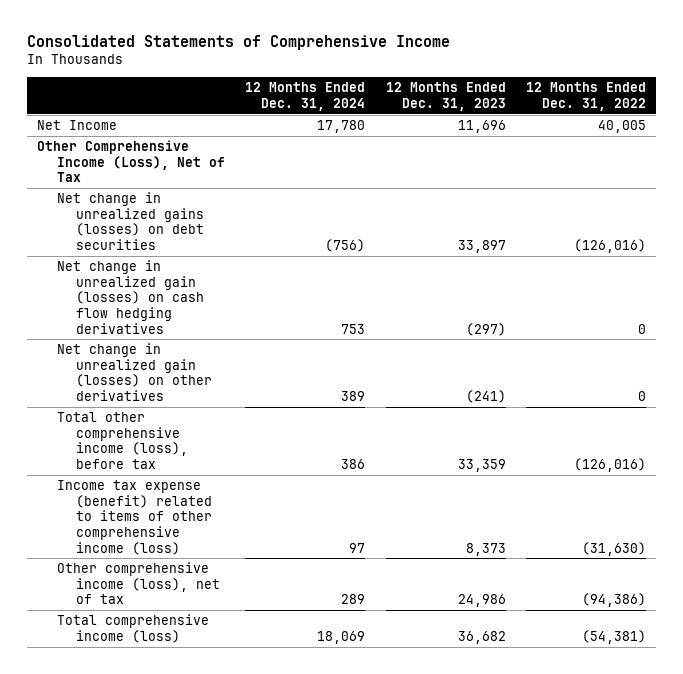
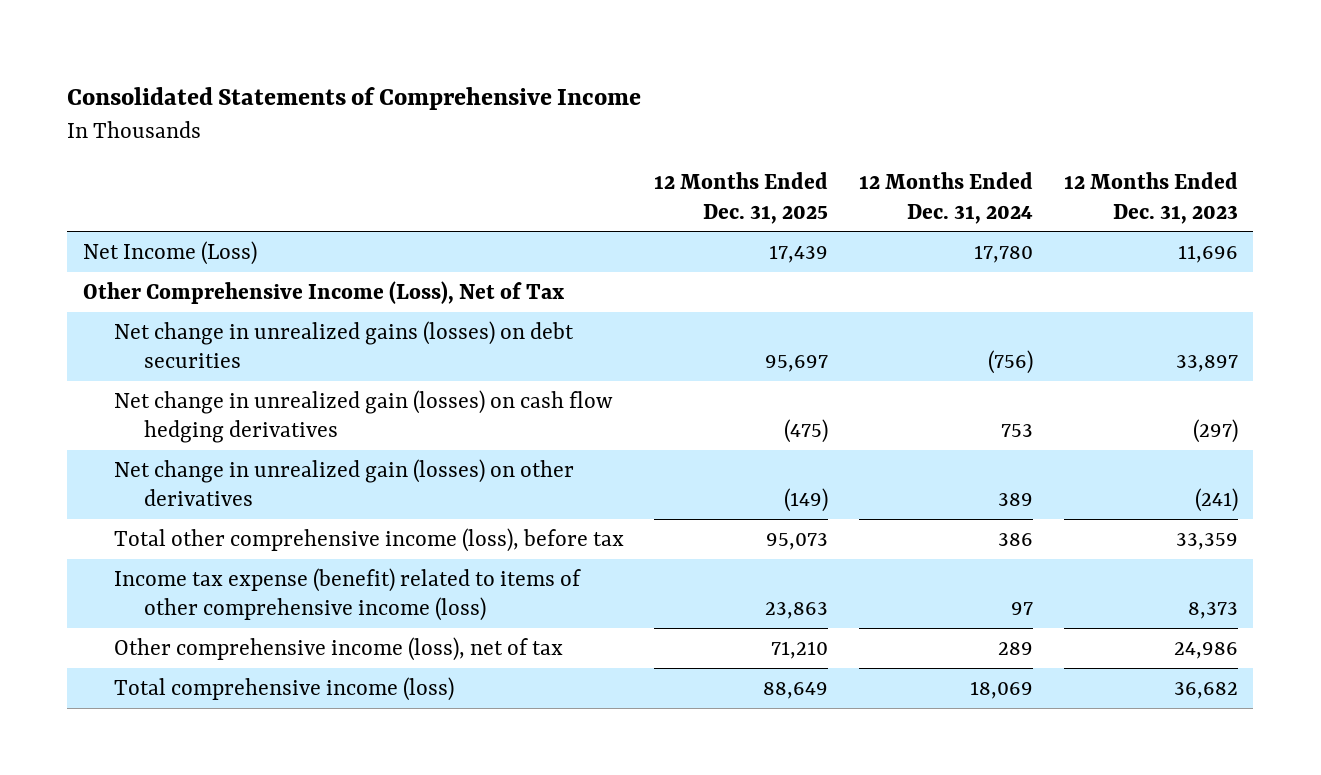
- | 12 Months Ended Dec. 31, 2024 | 12 Months Ended Dec. 31, 2023 | 12 Months Ended Dec. 31, 2022
+ | 12 Months Ended Dec. 31, 2025 | 12 Months Ended Dec. 31, 2024 | 12 Months Ended Dec. 31, 2023
- Net Income | 17,780 | 11,696 | 40,005
+ Net Income (Loss) | 17,439 | 17,780 | 11,696

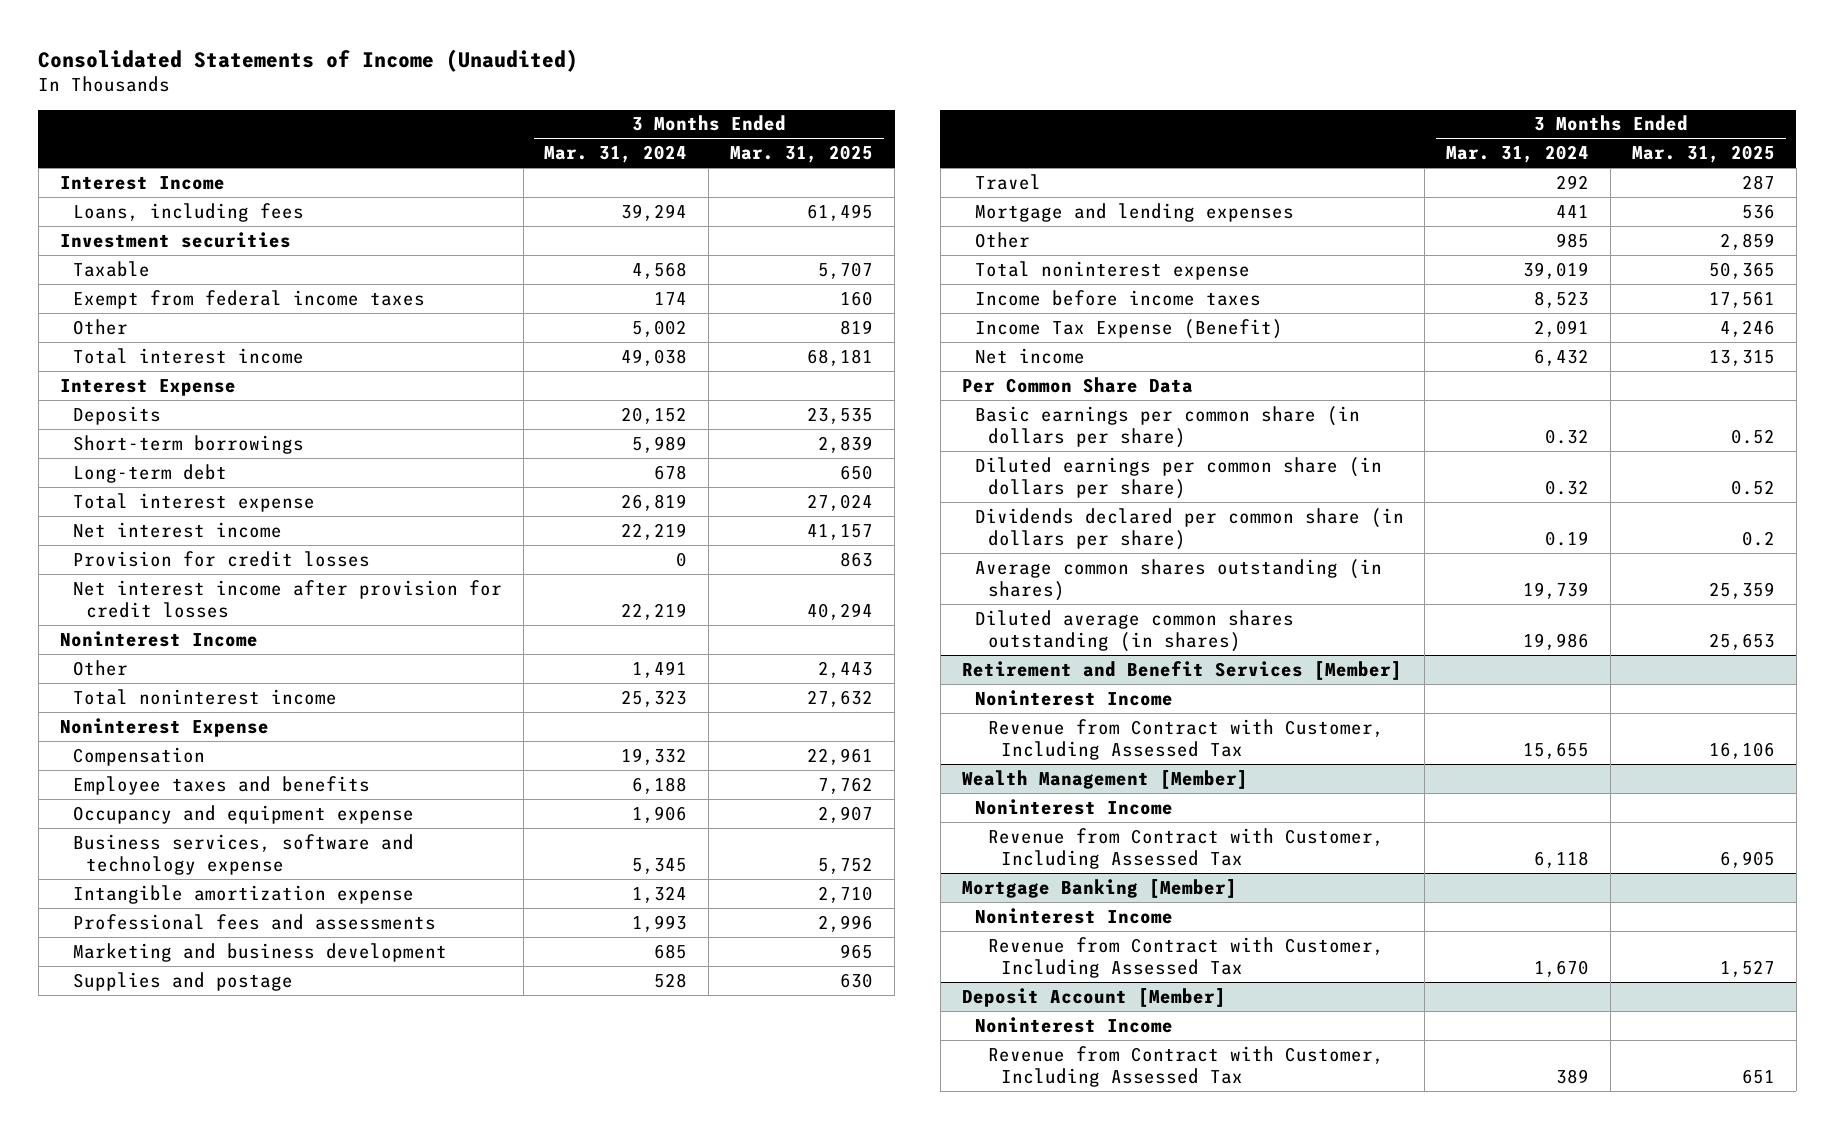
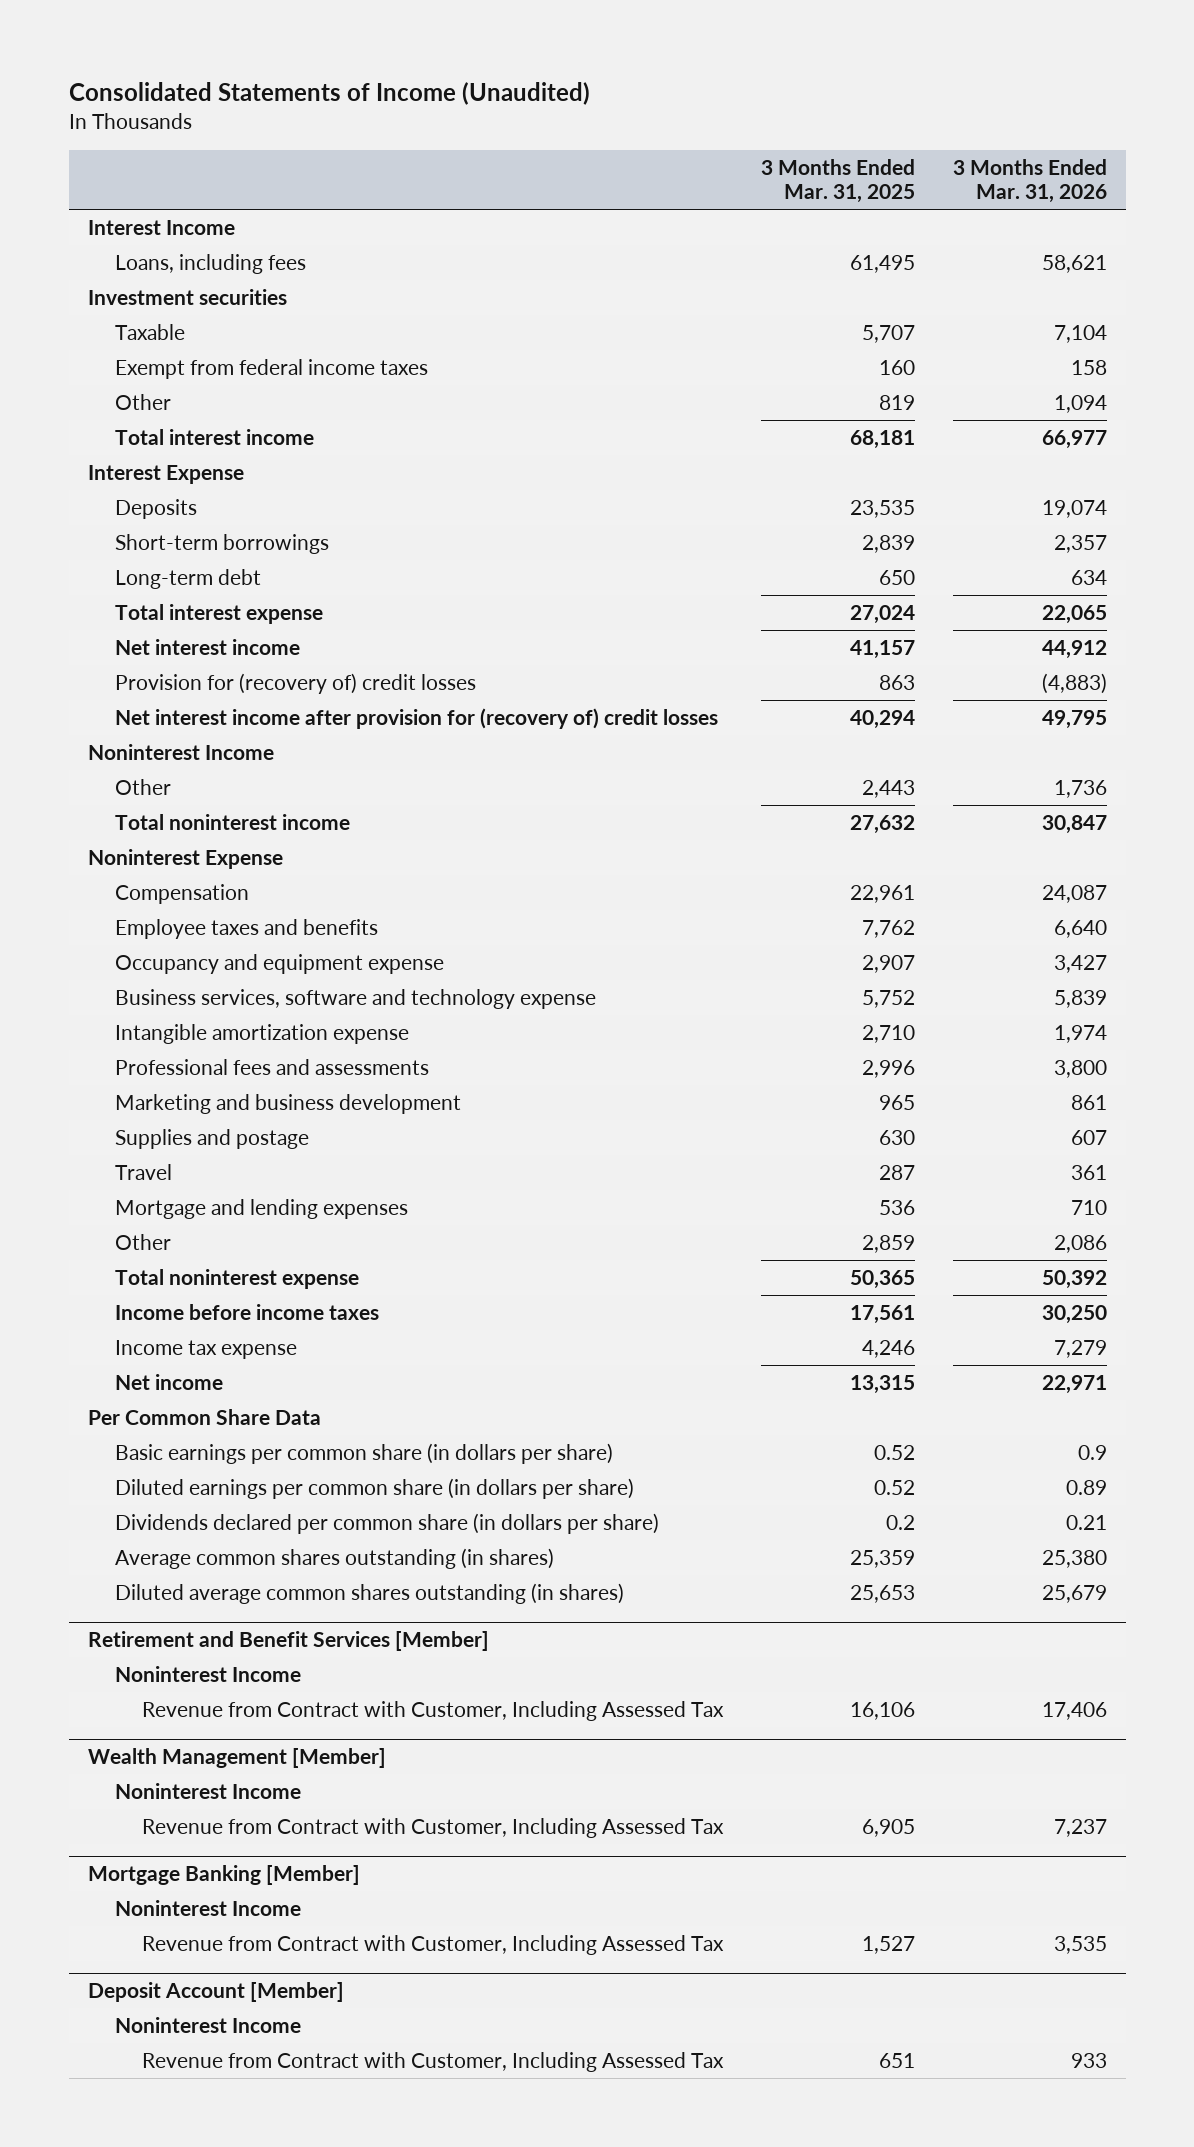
- | 3 Months Ended Mar. 31, 2024 | 3 Months Ended Mar. 31, 2025
+ | 3 Months Ended Mar. 31, 2025 | 3 Months Ended Mar. 31, 2026
- Provision for credit losses | 0 | 863
- Net interest income after provision for credit losses | 22,219 | 40,294
+ Provision for (recovery of) credit losses | 863 | (4,883)
+ Net interest income after provision for (recovery of) credit losses | 40,294 | 49,795
- Income Tax Expense (Benefit) | 2,091 | 4,246
+ Income tax expense | 4,246 | 7,279

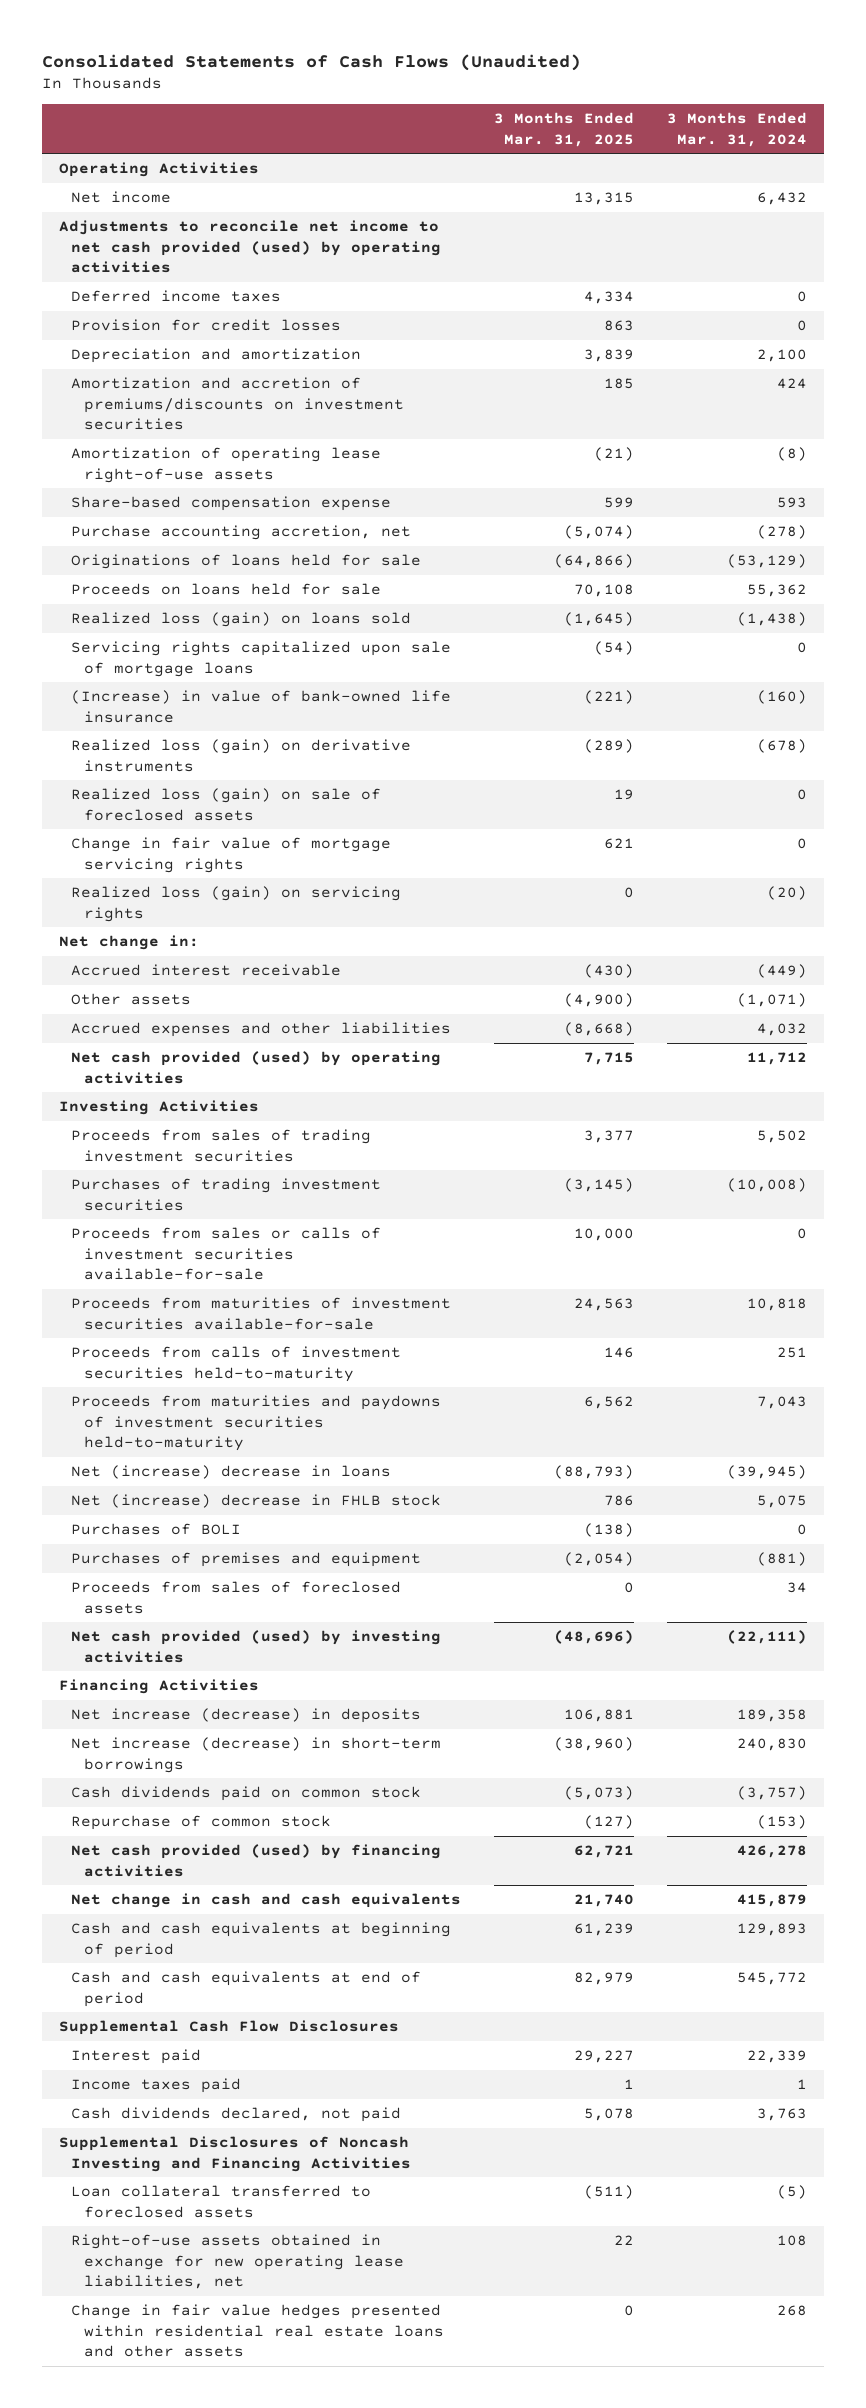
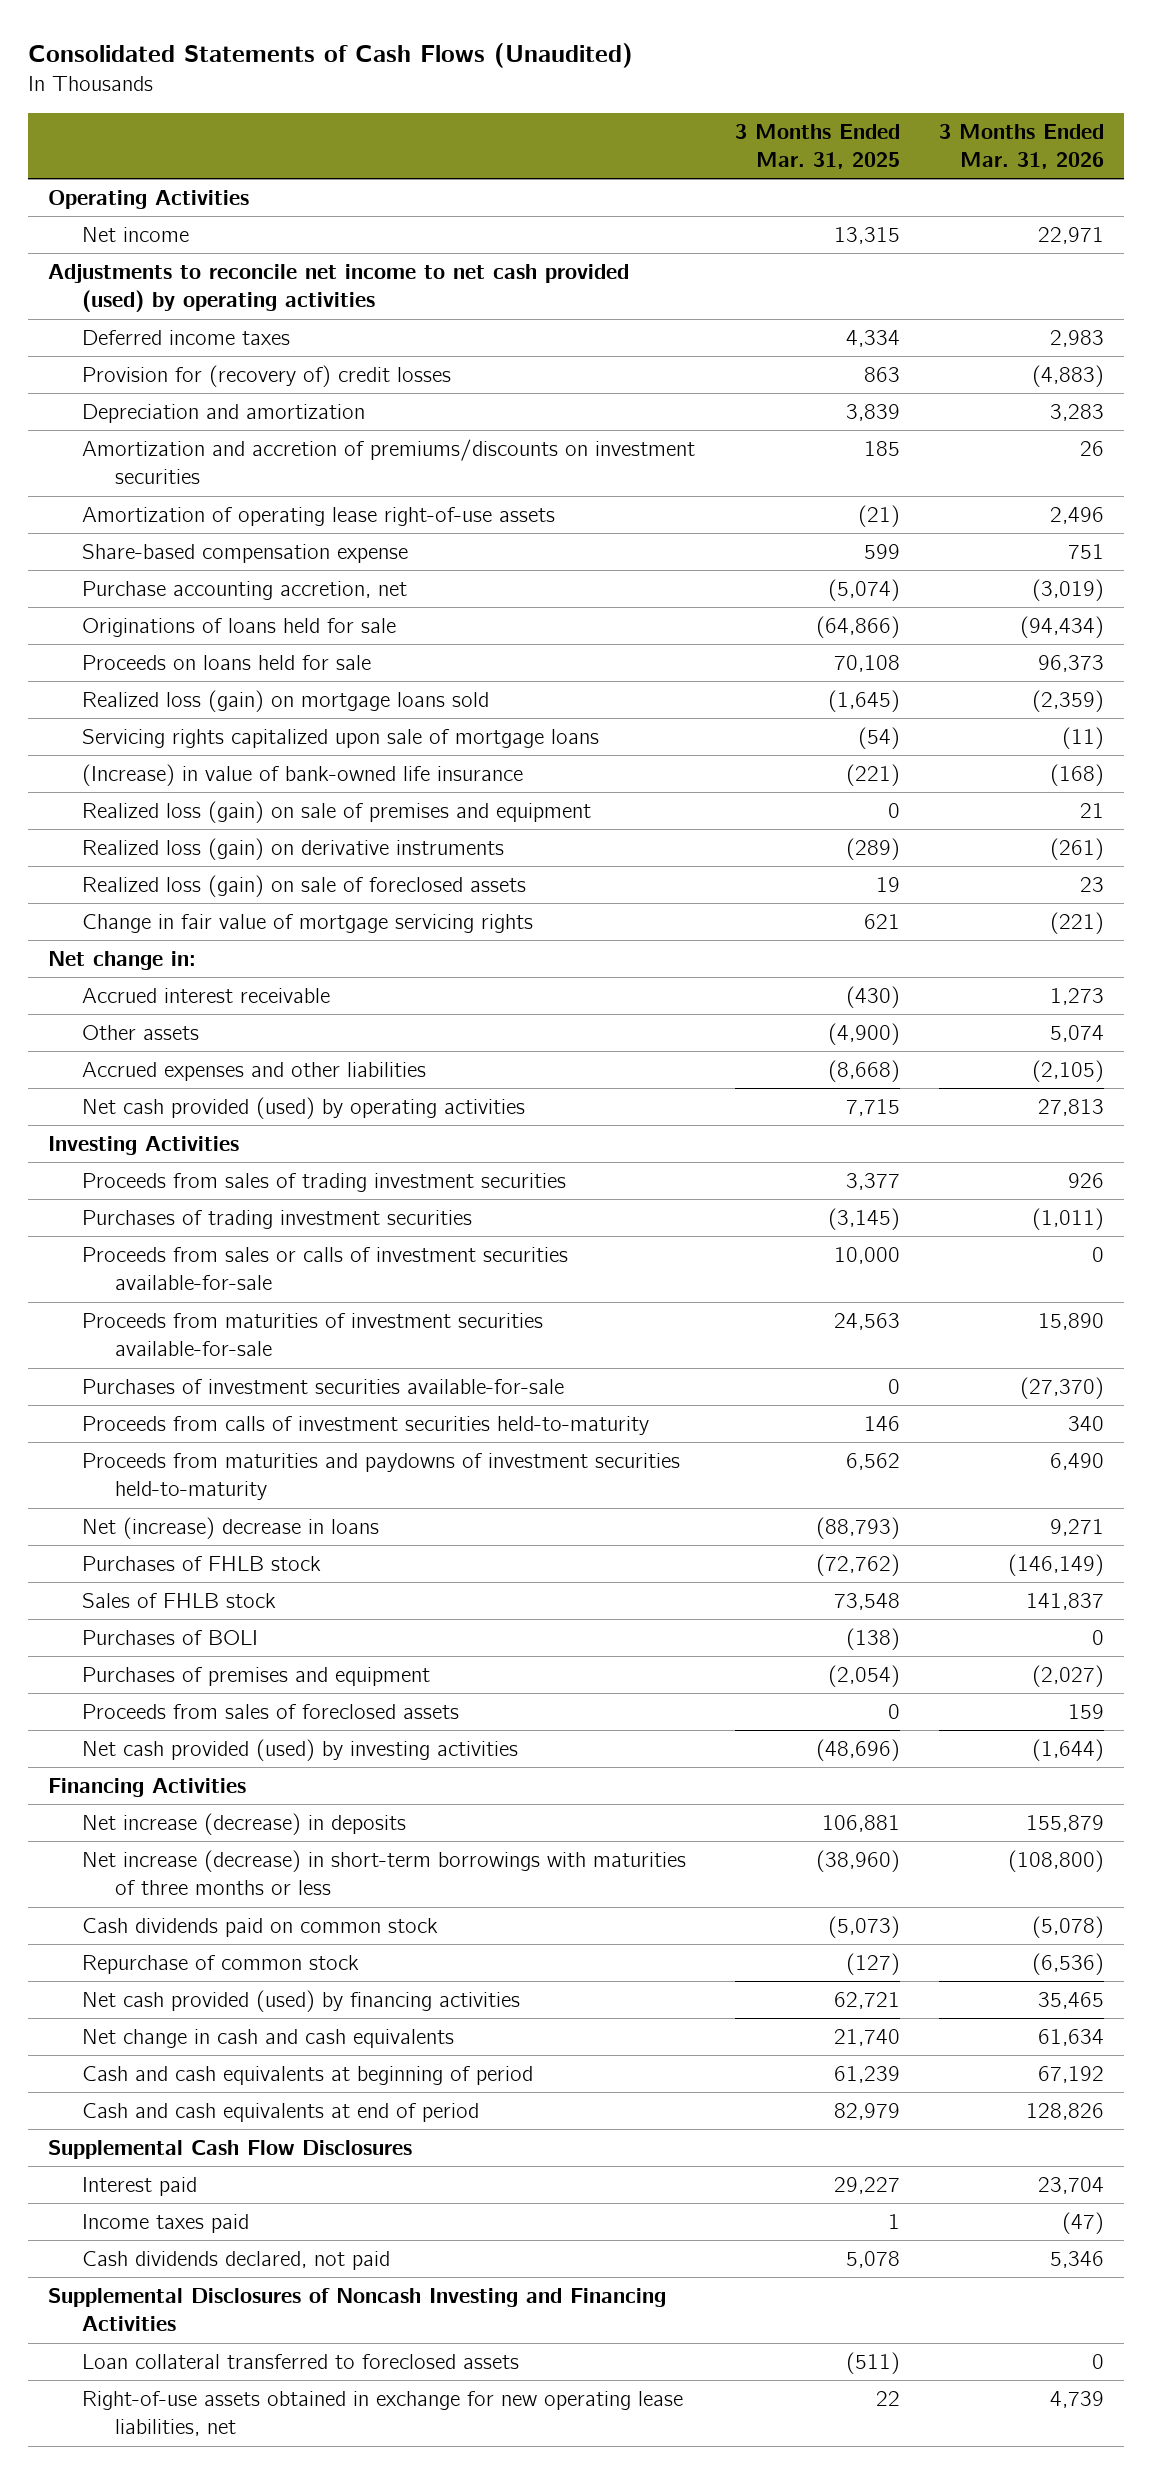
- | 3 Months Ended Mar. 31, 2025 | 3 Months Ended Mar. 31, 2024
+ | 3 Months Ended Mar. 31, 2025 | 3 Months Ended Mar. 31, 2026
- Provision for credit losses | 863 | 0
+ Provision for (recovery of) credit losses | 863 | (4,883)
- Realized loss (gain) on loans sold | (1,645) | (1,438)
+ Realized loss (gain) on mortgage loans sold | (1,645) | (2,359)
+ Realized loss (gain) on sale of premises and equipment | 0 | 21
- Realized loss (gain) on servicing rights | 0 | (20)
+ Purchases of investment securities available-for-sale | 0 | (27,370)
- Net (increase) decrease in FHLB stock | 786 | 5,075
+ Purchases of FHLB stock | (72,762) | (146,149)
+ Sales of FHLB stock | 73,548 | 141,837
- Net increase (decrease) in short-term borrowings | (38,960) | 240,830
+ Net increase (decrease) in short-term borrowings with maturities of three months or less | (38,960) | (108,800)
- Change in fair value hedges presented within residential real estate loans and other assets | 0 | 268

